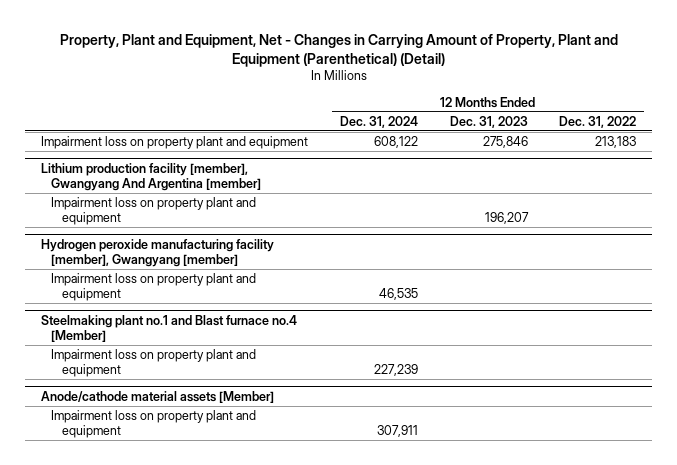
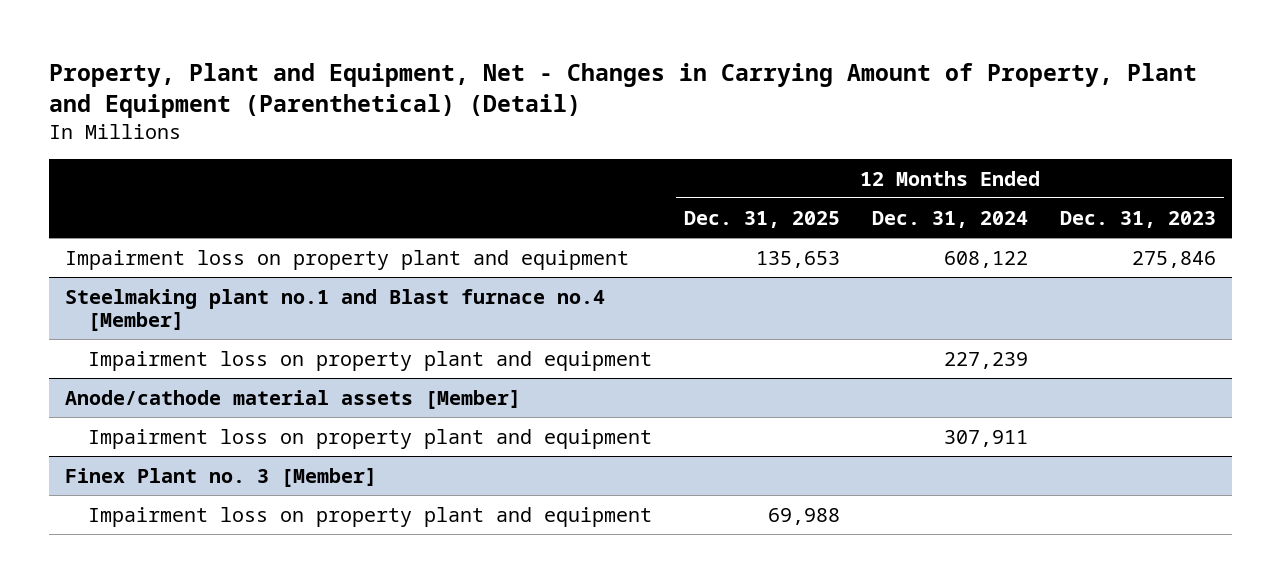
- | 12 Months Ended Dec. 31, 2024 | 12 Months Ended Dec. 31, 2023 | 12 Months Ended Dec. 31, 2022
+ | 12 Months Ended Dec. 31, 2025 | 12 Months Ended Dec. 31, 2024 | 12 Months Ended Dec. 31, 2023
- Lithium production facility [member], Gwangyang And Argentina [member]
- Impairment loss on property plant and equipment | | 196,207 |
- Hydrogen peroxide manufacturing facility [member], Gwangyang [member]
- Impairment loss on property plant and equipment | 46,535 | |
+ Finex Plant no. 3 [Member]
+ Impairment loss on property plant and equipment | 69,988 | |

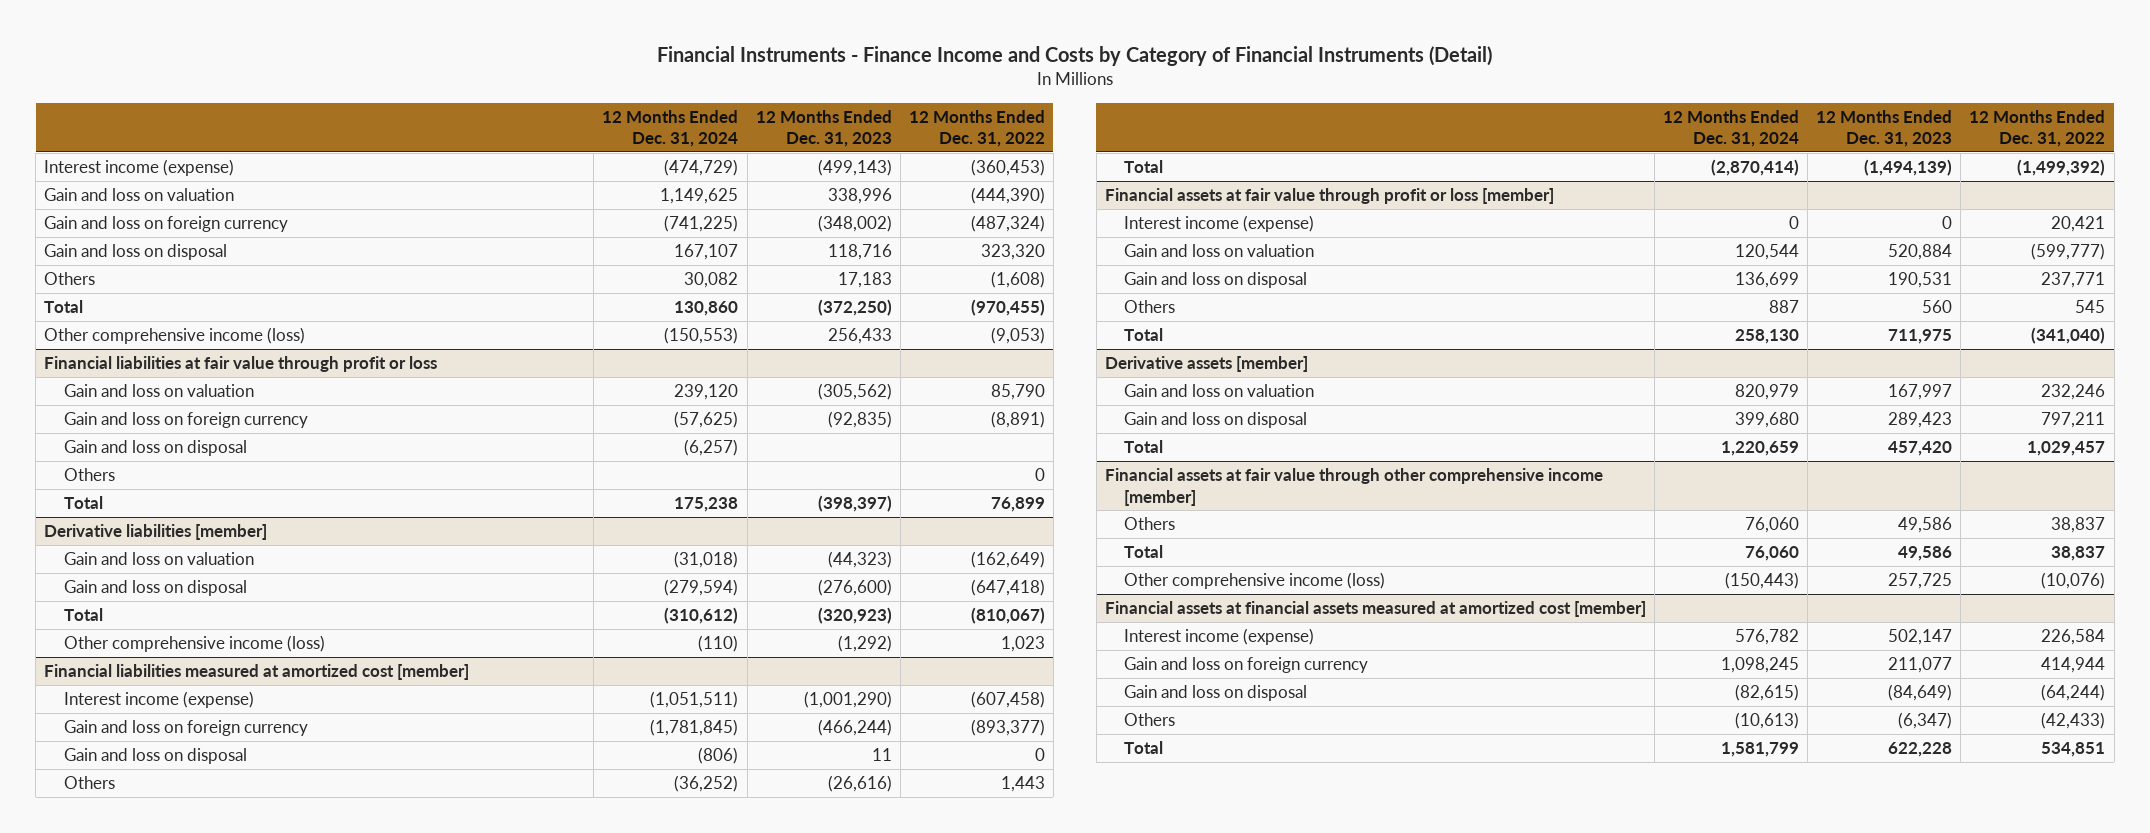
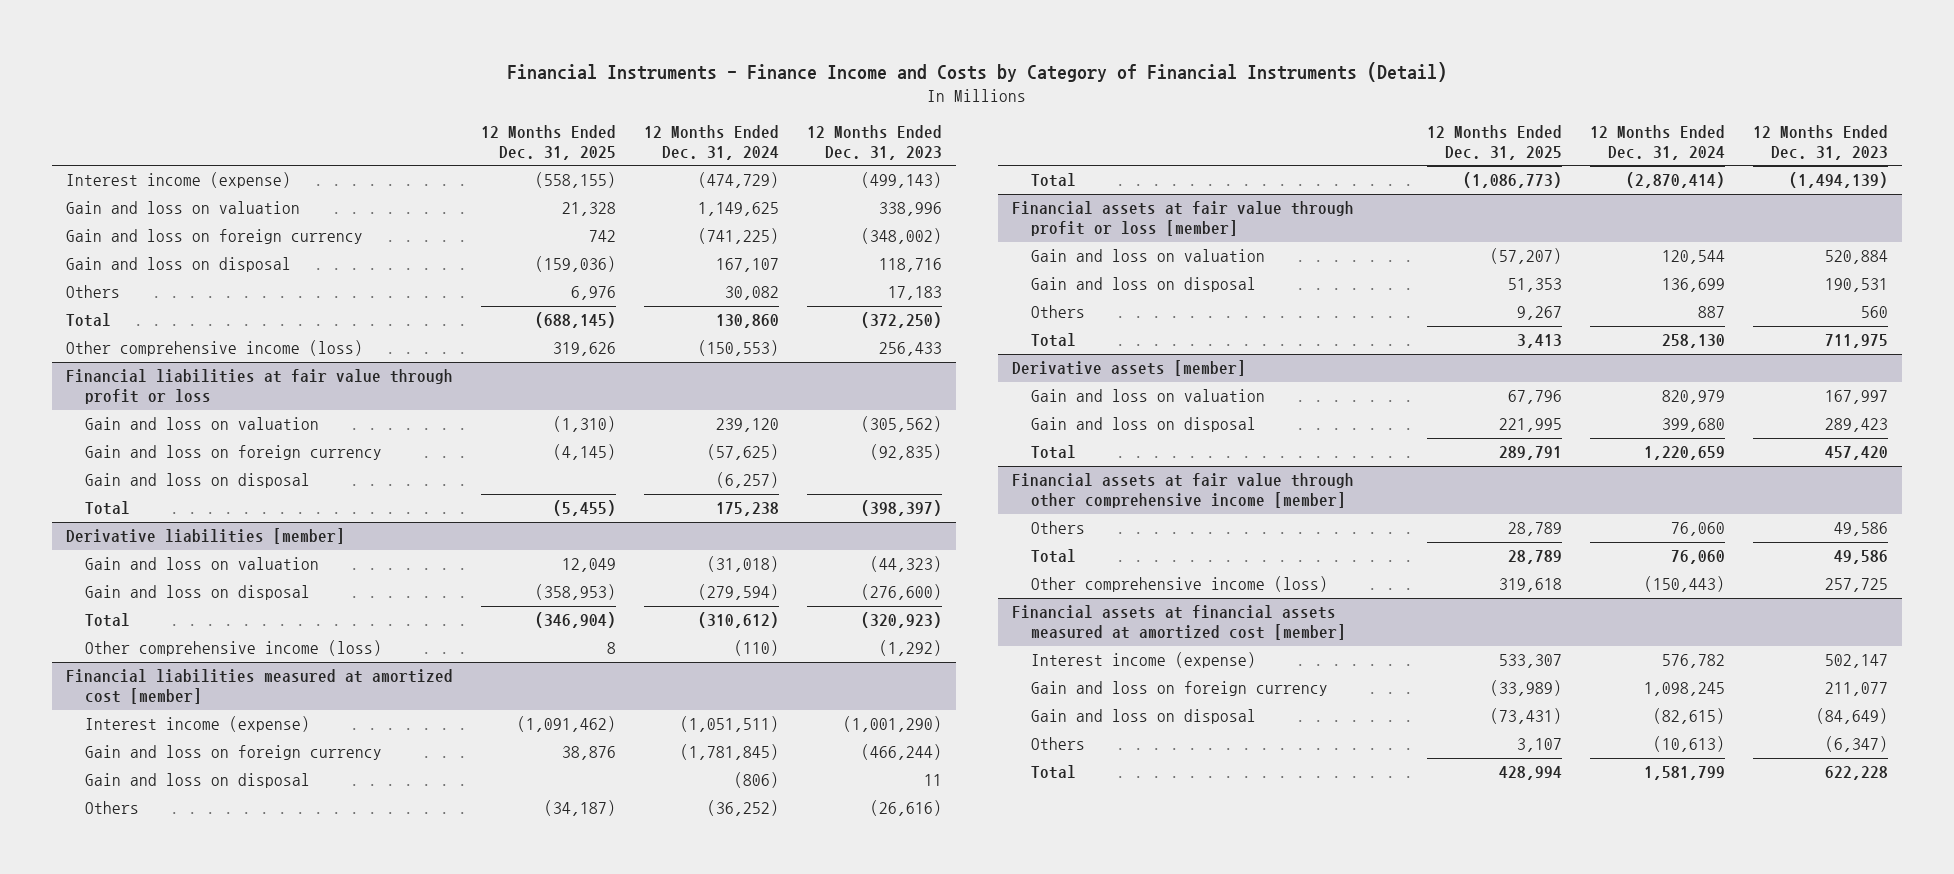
- | 12 Months Ended Dec. 31, 2024 | 12 Months Ended Dec. 31, 2023 | 12 Months Ended Dec. 31, 2022
+ | 12 Months Ended Dec. 31, 2025 | 12 Months Ended Dec. 31, 2024 | 12 Months Ended Dec. 31, 2023
@ Financial liabilities at fair value through profit or loss
- Others | | | 0
@ Financial assets at fair value through profit or loss [member]
- Interest income (expense) | 0 | 0 | 20,421

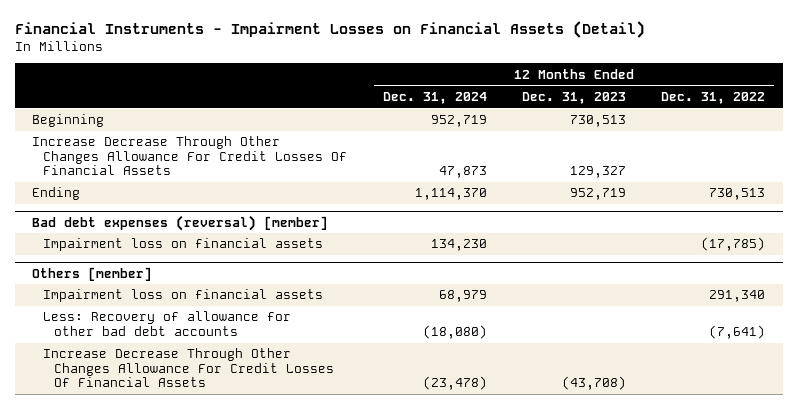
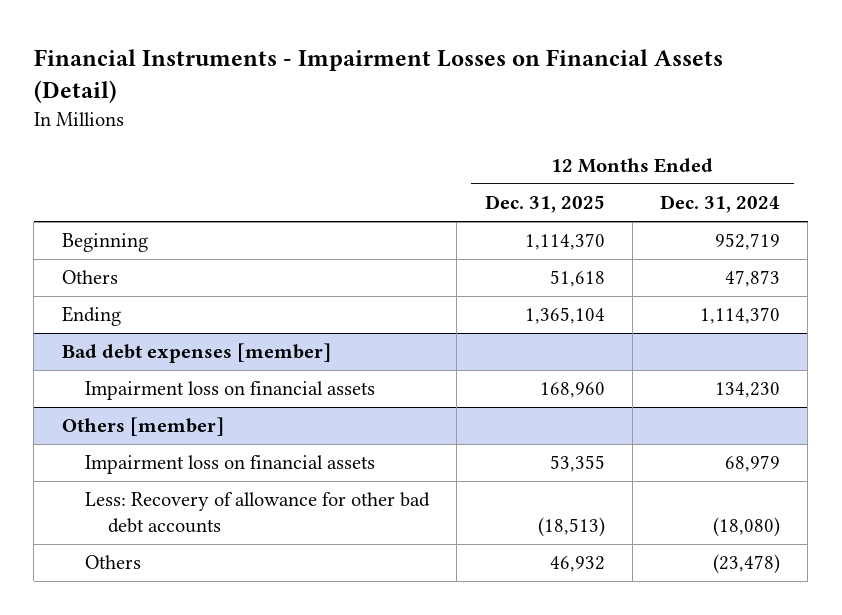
- | 12 Months Ended Dec. 31, 2024 | 12 Months Ended Dec. 31, 2023 | 12 Months Ended Dec. 31, 2022
+ | 12 Months Ended Dec. 31, 2025 | 12 Months Ended Dec. 31, 2024
- Increase Decrease Through Other Changes Allowance For Credit Losses Of Financial Assets | 47,873 | 129,327 |
+ Others | 51,618 | 47,873
- Bad debt expenses (reversal) [member]
+ Bad debt expenses [member]
@ Others [member]
- Increase Decrease Through Other Changes Allowance For Credit Losses Of Financial Assets | (23,478) | (43,708) |
+ Others | 46,932 | (23,478)

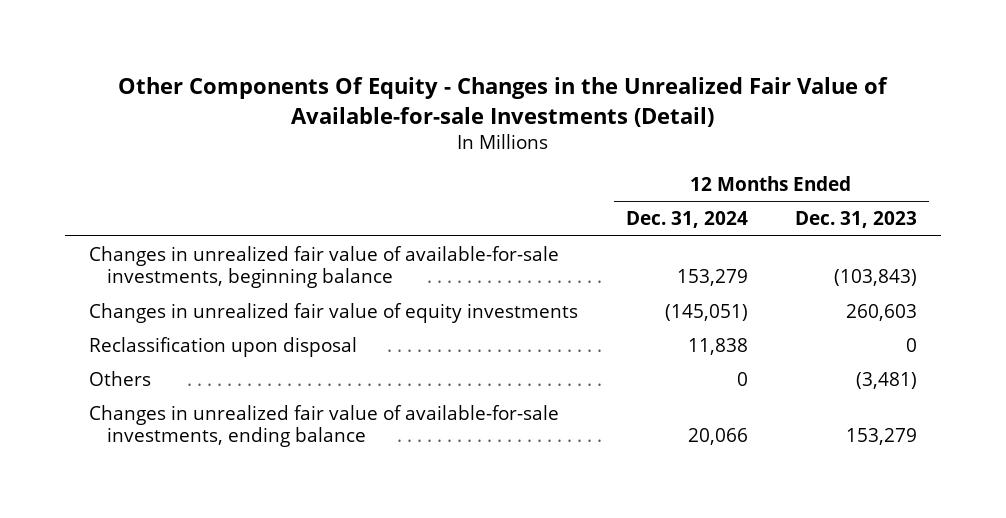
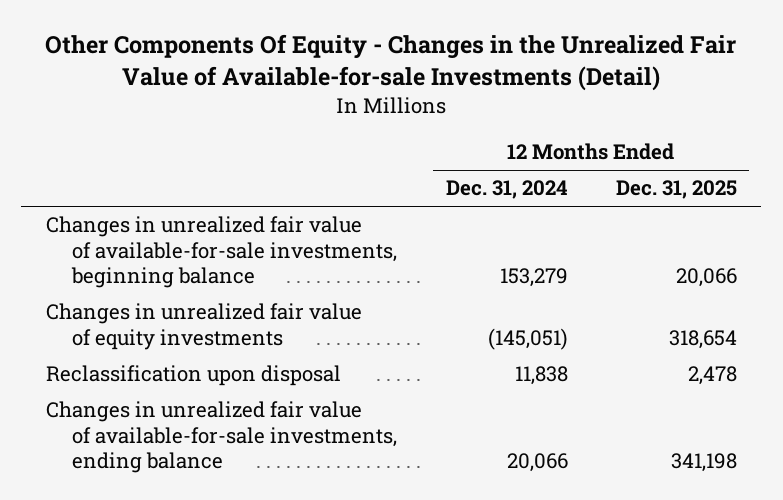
- | 12 Months Ended Dec. 31, 2024 | 12 Months Ended Dec. 31, 2023
+ | 12 Months Ended Dec. 31, 2024 | 12 Months Ended Dec. 31, 2025
- Others | 0 | (3,481)

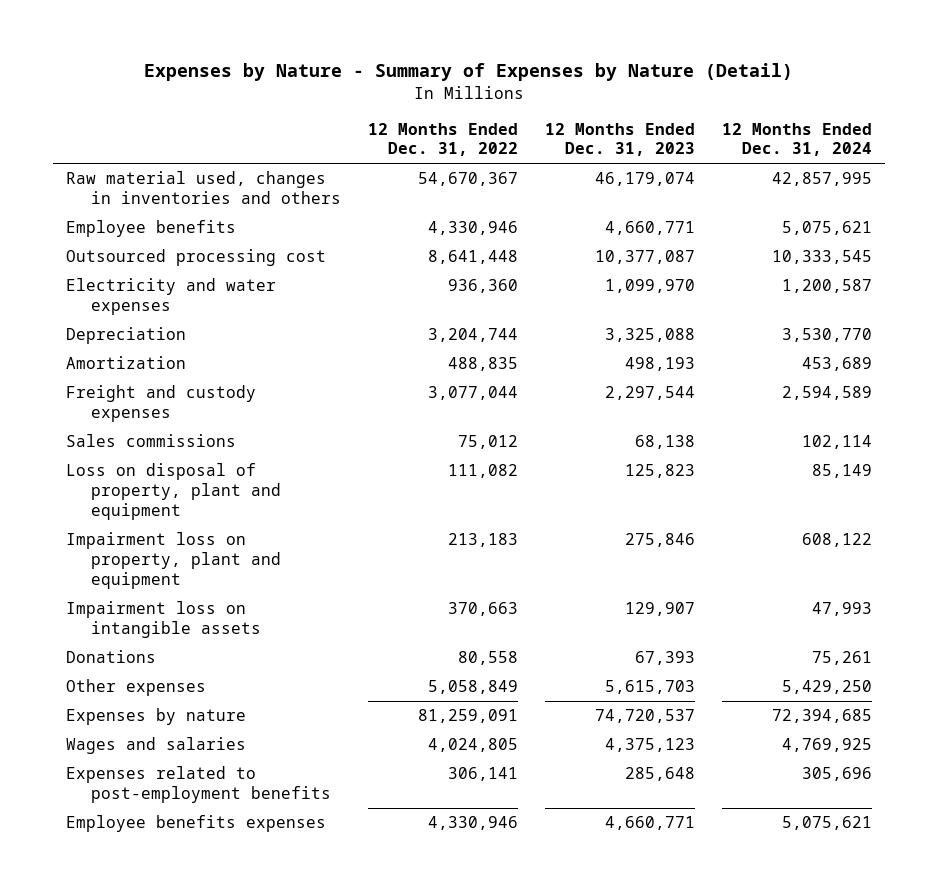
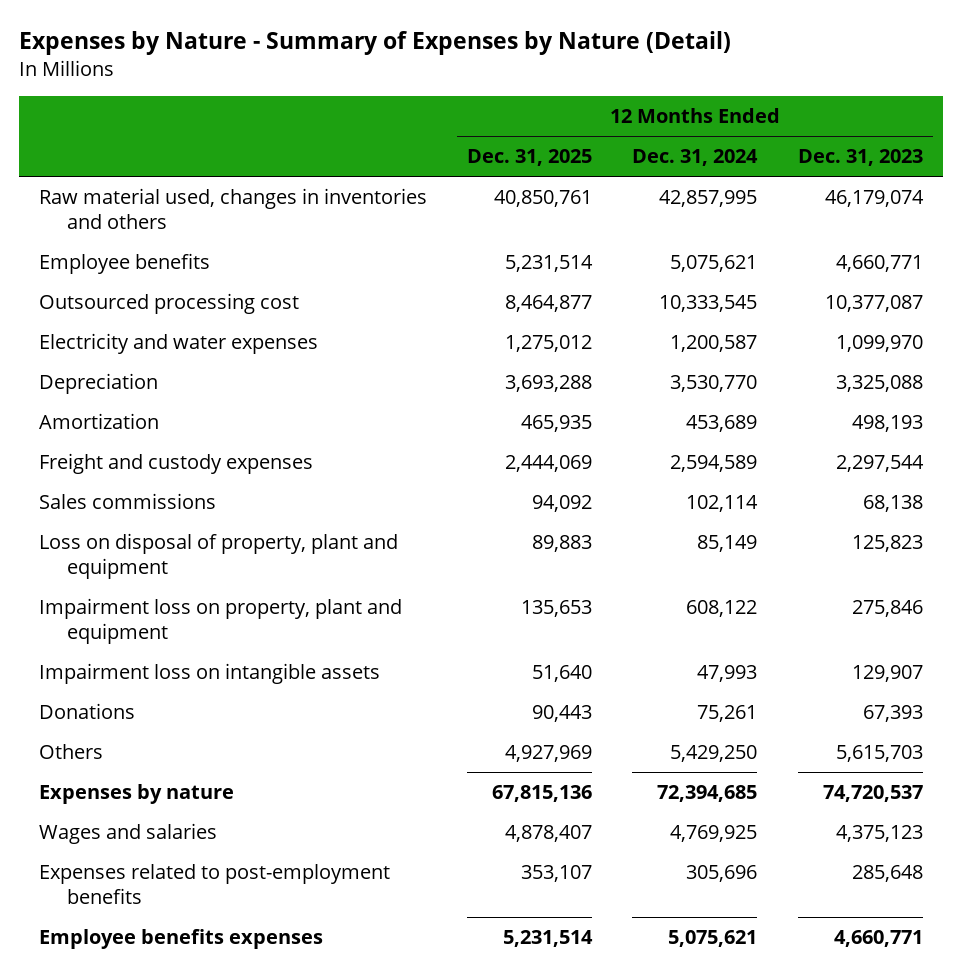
- | 12 Months Ended Dec. 31, 2022 | 12 Months Ended Dec. 31, 2023 | 12 Months Ended Dec. 31, 2024
+ | 12 Months Ended Dec. 31, 2025 | 12 Months Ended Dec. 31, 2024 | 12 Months Ended Dec. 31, 2023
- Other expenses | 5,058,849 | 5,615,703 | 5,429,250
+ Others | 4,927,969 | 5,429,250 | 5,615,703

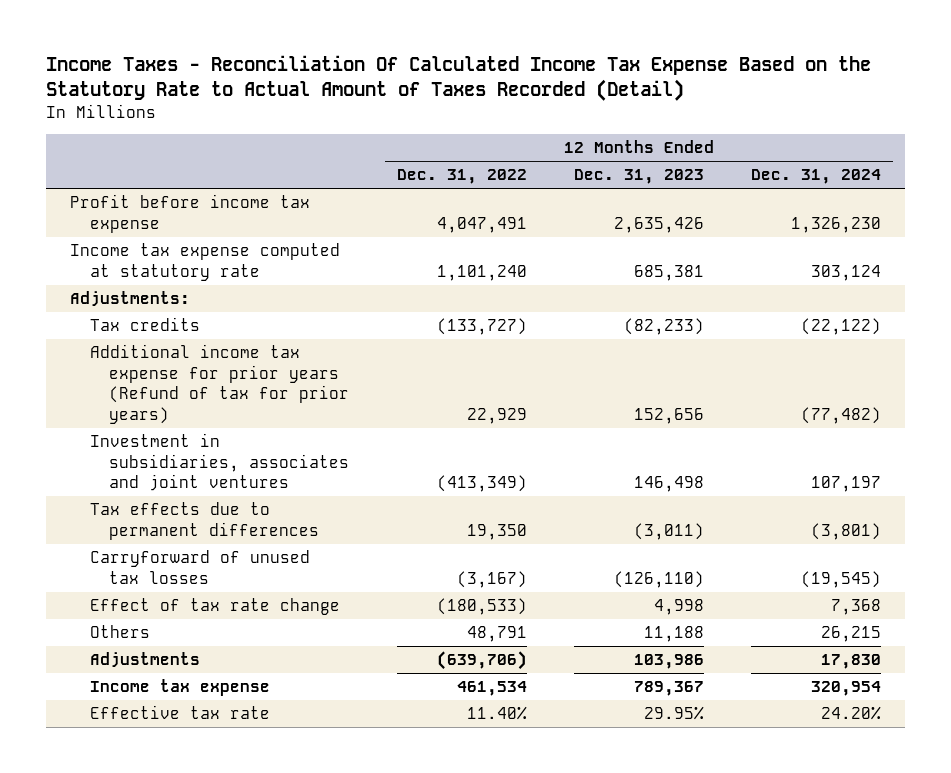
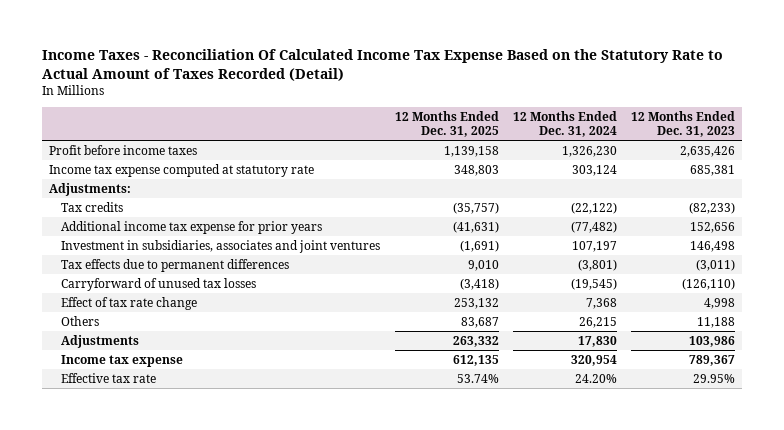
- | 12 Months Ended Dec. 31, 2022 | 12 Months Ended Dec. 31, 2023 | 12 Months Ended Dec. 31, 2024
+ | 12 Months Ended Dec. 31, 2025 | 12 Months Ended Dec. 31, 2024 | 12 Months Ended Dec. 31, 2023
- Profit before income tax expense | 4,047,491 | 2,635,426 | 1,326,230
+ Profit before income taxes | 1,139,158 | 1,326,230 | 2,635,426
- Additional income tax expense for prior years (Refund of tax for prior years) | 22,929 | 152,656 | (77,482)
+ Additional income tax expense for prior years | (41,631) | (77,482) | 152,656

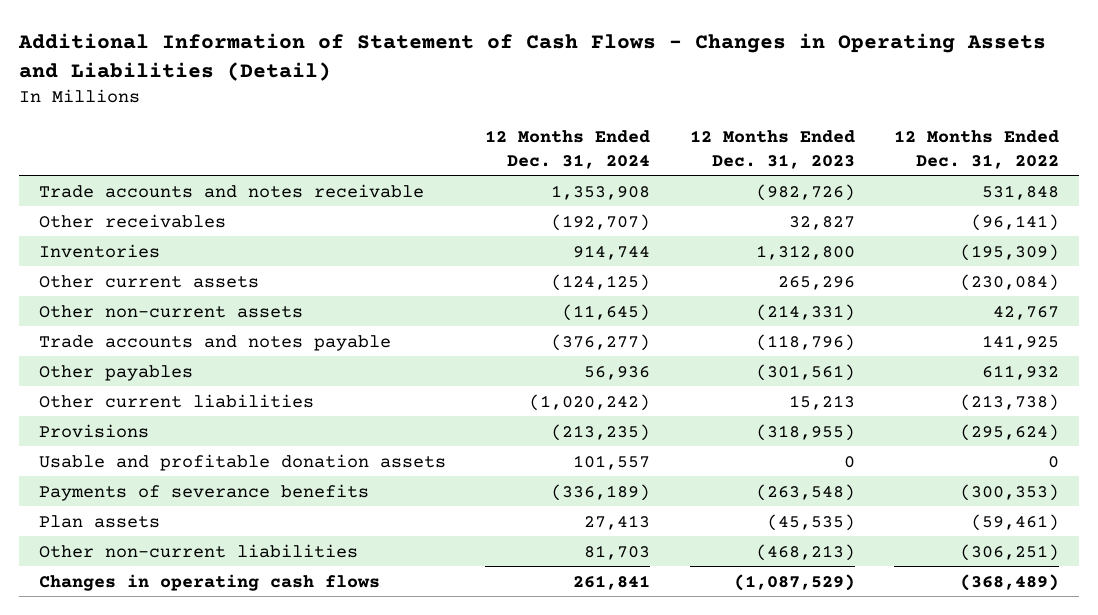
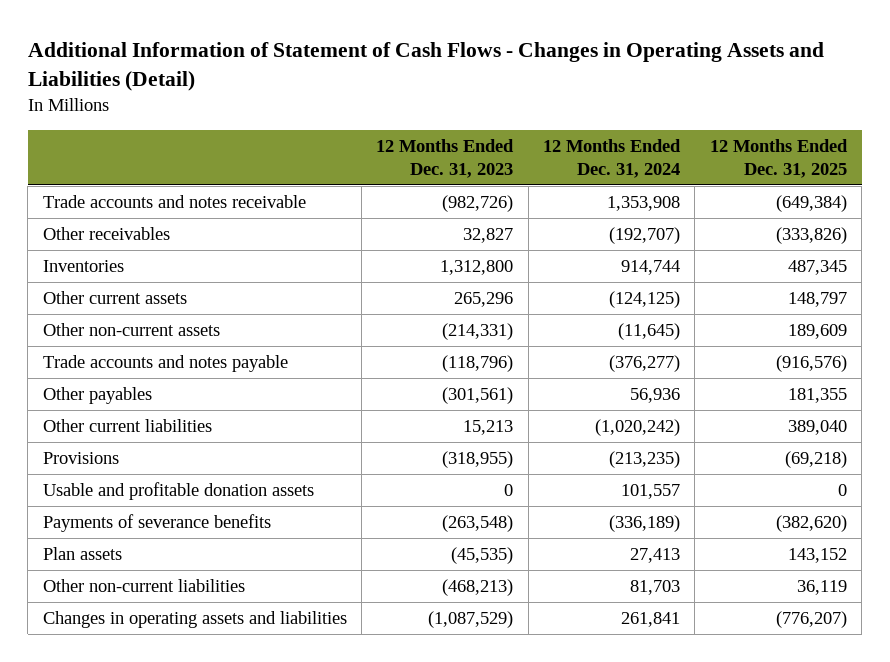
- | 12 Months Ended Dec. 31, 2024 | 12 Months Ended Dec. 31, 2023 | 12 Months Ended Dec. 31, 2022
+ | 12 Months Ended Dec. 31, 2023 | 12 Months Ended Dec. 31, 2024 | 12 Months Ended Dec. 31, 2025
- Changes in operating cash flows | 261,841 | (1,087,529) | (368,489)
+ Changes in operating assets and liabilities | (1,087,529) | 261,841 | (776,207)

